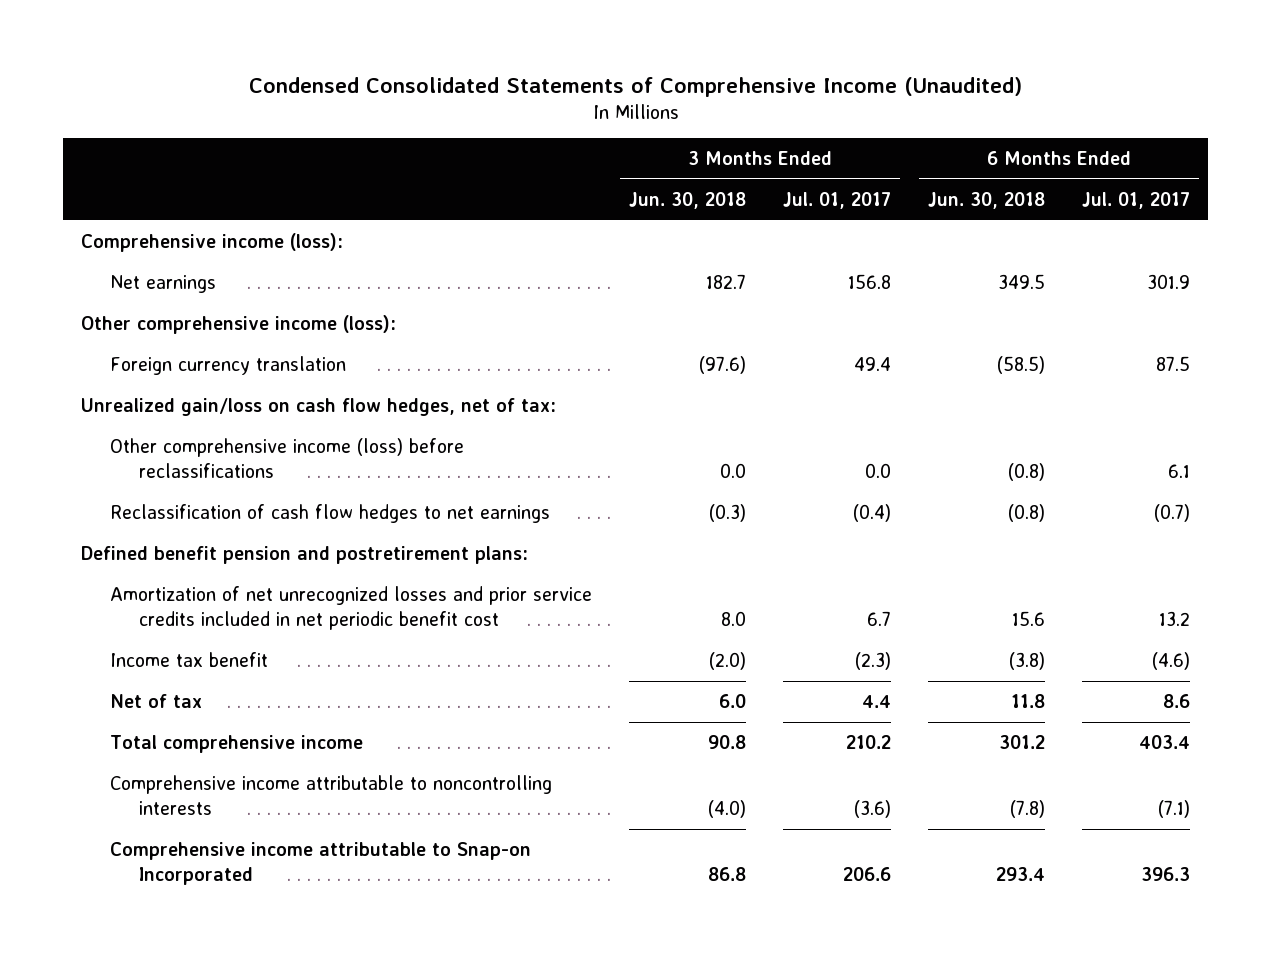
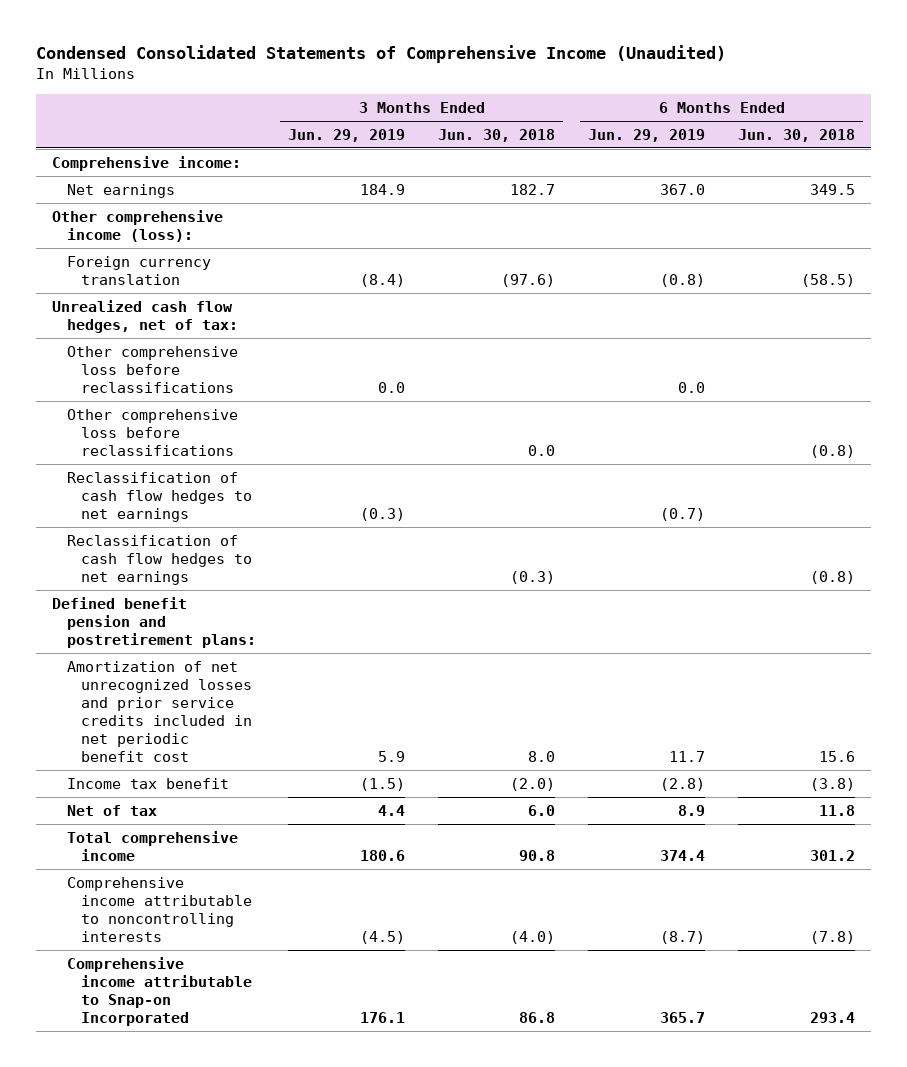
- | 3 Months Ended Jun. 30, 2018 | 3 Months Ended Jul. 01, 2017 | 6 Months Ended Jun. 30, 2018 | 6 Months Ended Jul. 01, 2017
+ | 3 Months Ended Jun. 29, 2019 | 3 Months Ended Jun. 30, 2018 | 6 Months Ended Jun. 29, 2019 | 6 Months Ended Jun. 30, 2018
- Comprehensive income (loss):
+ Comprehensive income:
- Unrealized gain/loss on cash flow hedges, net of tax:
- Other comprehensive income (loss) before reclassifications | 0.0 | 0.0 | (0.8) | 6.1
+ Unrealized cash flow hedges, net of tax:
+ Other comprehensive loss before reclassifications | 0.0 | | 0.0 |
+ Other comprehensive loss before reclassifications | | 0.0 | | (0.8)
+ Reclassification of cash flow hedges to net earnings | (0.3) | | (0.7) |

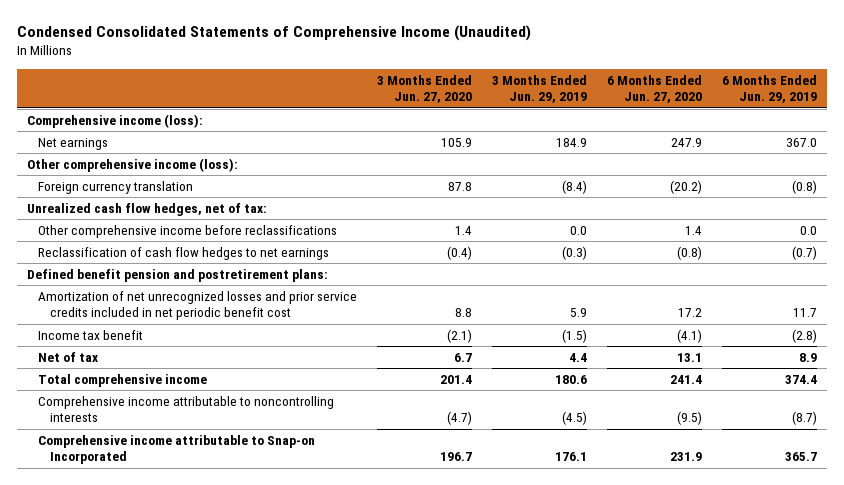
- | 3 Months Ended Jun. 29, 2019 | 3 Months Ended Jun. 30, 2018 | 6 Months Ended Jun. 29, 2019 | 6 Months Ended Jun. 30, 2018
+ | 3 Months Ended Jun. 27, 2020 | 3 Months Ended Jun. 29, 2019 | 6 Months Ended Jun. 27, 2020 | 6 Months Ended Jun. 29, 2019
- Comprehensive income:
+ Comprehensive income (loss):
- Other comprehensive loss before reclassifications | 0.0 | | 0.0 |
- Other comprehensive loss before reclassifications | | 0.0 | | (0.8)
+ Other comprehensive income before reclassifications | 1.4 | 0.0 | 1.4 | 0.0
- Reclassification of cash flow hedges to net earnings | | (0.3) | | (0.8)

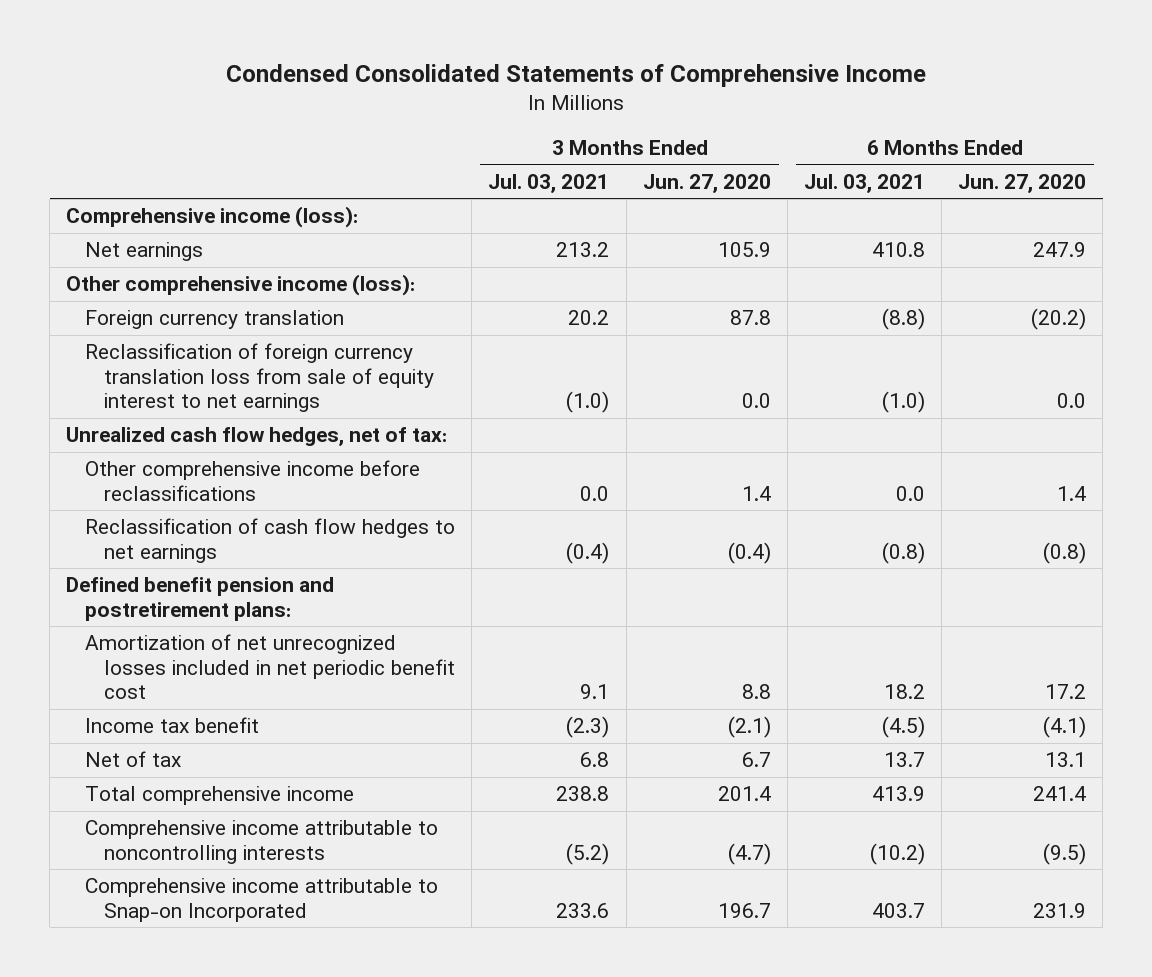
- Condensed Consolidated Statements of Comprehensive Income (Unaudited)
+ Condensed Consolidated Statements of Comprehensive Income
- | 3 Months Ended Jun. 27, 2020 | 3 Months Ended Jun. 29, 2019 | 6 Months Ended Jun. 27, 2020 | 6 Months Ended Jun. 29, 2019
+ | 3 Months Ended Jul. 03, 2021 | 3 Months Ended Jun. 27, 2020 | 6 Months Ended Jul. 03, 2021 | 6 Months Ended Jun. 27, 2020
+ Reclassification of foreign currency translation loss from sale of equity interest to net earnings | (1.0) | 0.0 | (1.0) | 0.0
- Amortization of net unrecognized losses and prior service credits included in net periodic benefit cost | 8.8 | 5.9 | 17.2 | 11.7
+ Amortization of net unrecognized losses included in net periodic benefit cost | 9.1 | 8.8 | 18.2 | 17.2

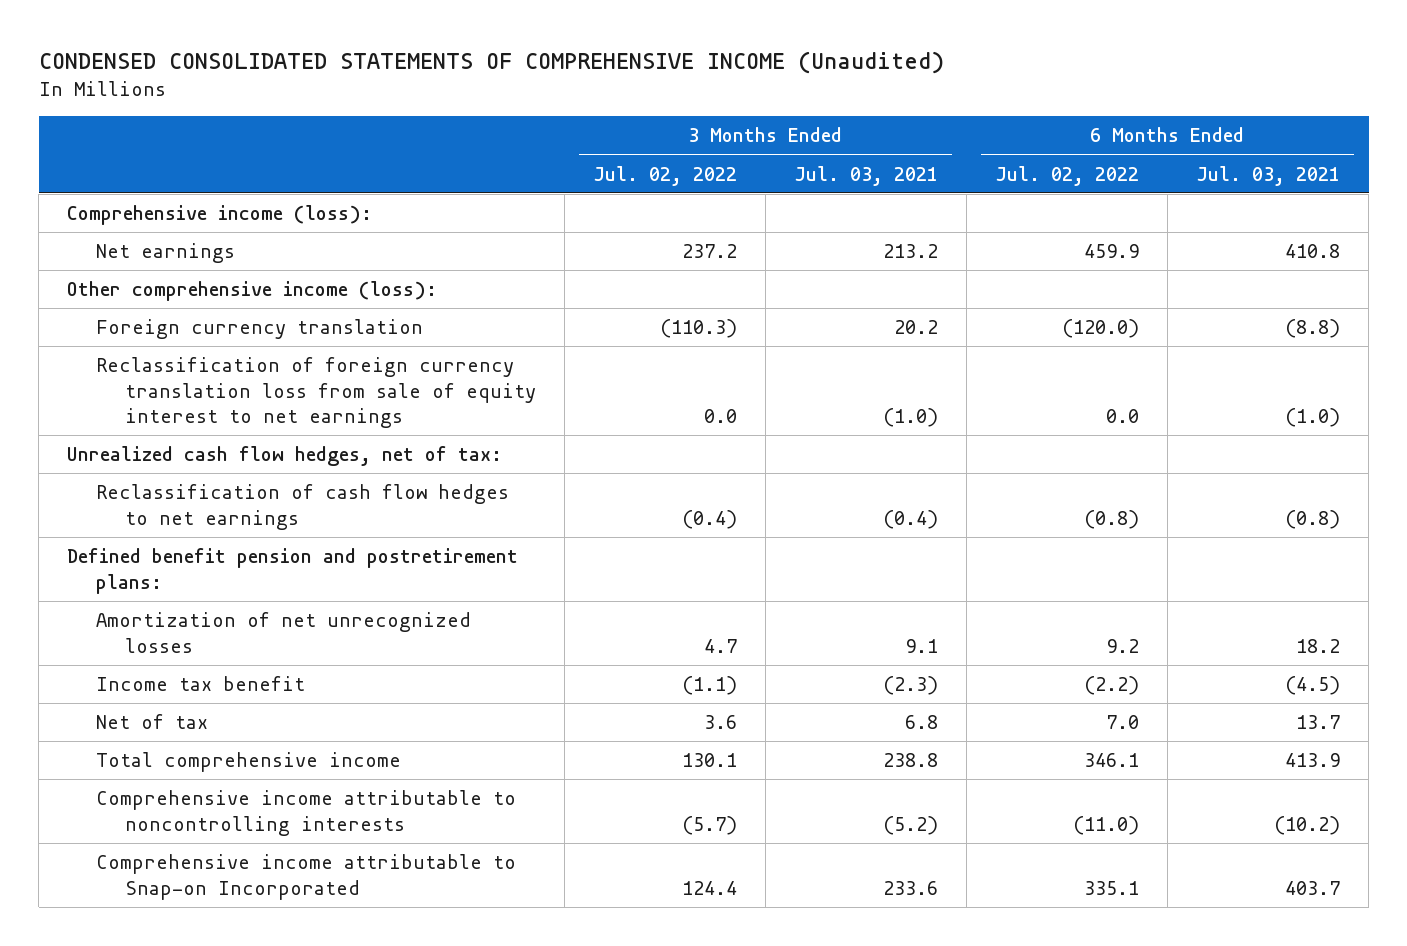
- Condensed Consolidated Statements of Comprehensive Income
+ CONDENSED CONSOLIDATED STATEMENTS OF COMPREHENSIVE INCOME (Unaudited)
- | 3 Months Ended Jul. 03, 2021 | 3 Months Ended Jun. 27, 2020 | 6 Months Ended Jul. 03, 2021 | 6 Months Ended Jun. 27, 2020
+ | 3 Months Ended Jul. 02, 2022 | 3 Months Ended Jul. 03, 2021 | 6 Months Ended Jul. 02, 2022 | 6 Months Ended Jul. 03, 2021
- Other comprehensive income before reclassifications | 0.0 | 1.4 | 0.0 | 1.4
- Amortization of net unrecognized losses included in net periodic benefit cost | 9.1 | 8.8 | 18.2 | 17.2
+ Amortization of net unrecognized losses | 4.7 | 9.1 | 9.2 | 18.2

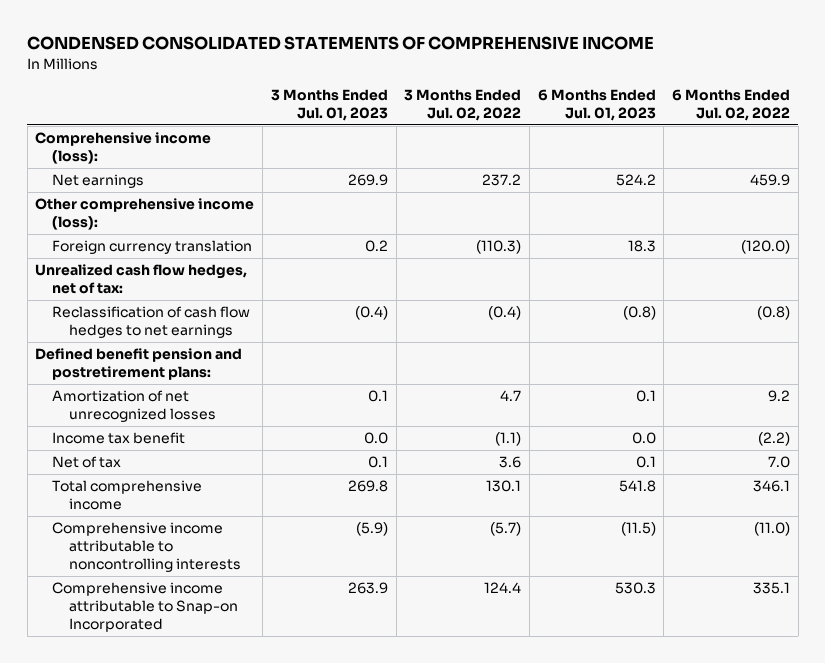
- CONDENSED CONSOLIDATED STATEMENTS OF COMPREHENSIVE INCOME (Unaudited)
+ CONDENSED CONSOLIDATED STATEMENTS OF COMPREHENSIVE INCOME
- | 3 Months Ended Jul. 02, 2022 | 3 Months Ended Jul. 03, 2021 | 6 Months Ended Jul. 02, 2022 | 6 Months Ended Jul. 03, 2021
+ | 3 Months Ended Jul. 01, 2023 | 3 Months Ended Jul. 02, 2022 | 6 Months Ended Jul. 01, 2023 | 6 Months Ended Jul. 02, 2022
- Reclassification of foreign currency translation loss from sale of equity interest to net earnings | 0.0 | (1.0) | 0.0 | (1.0)

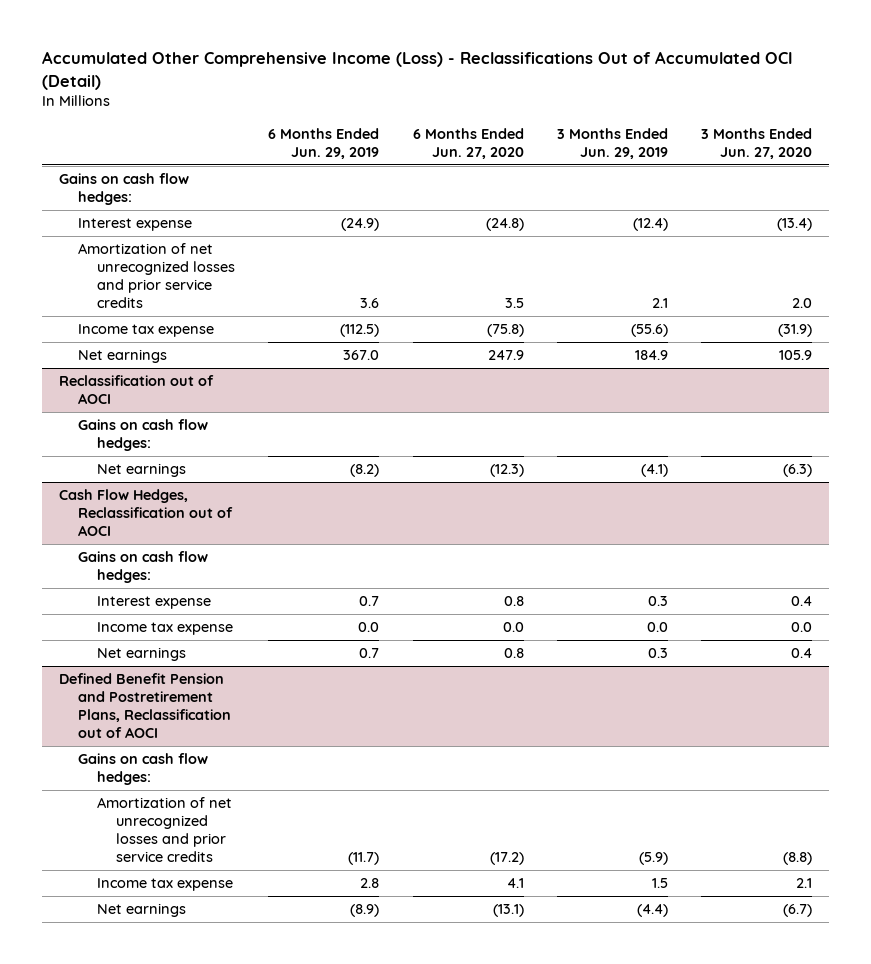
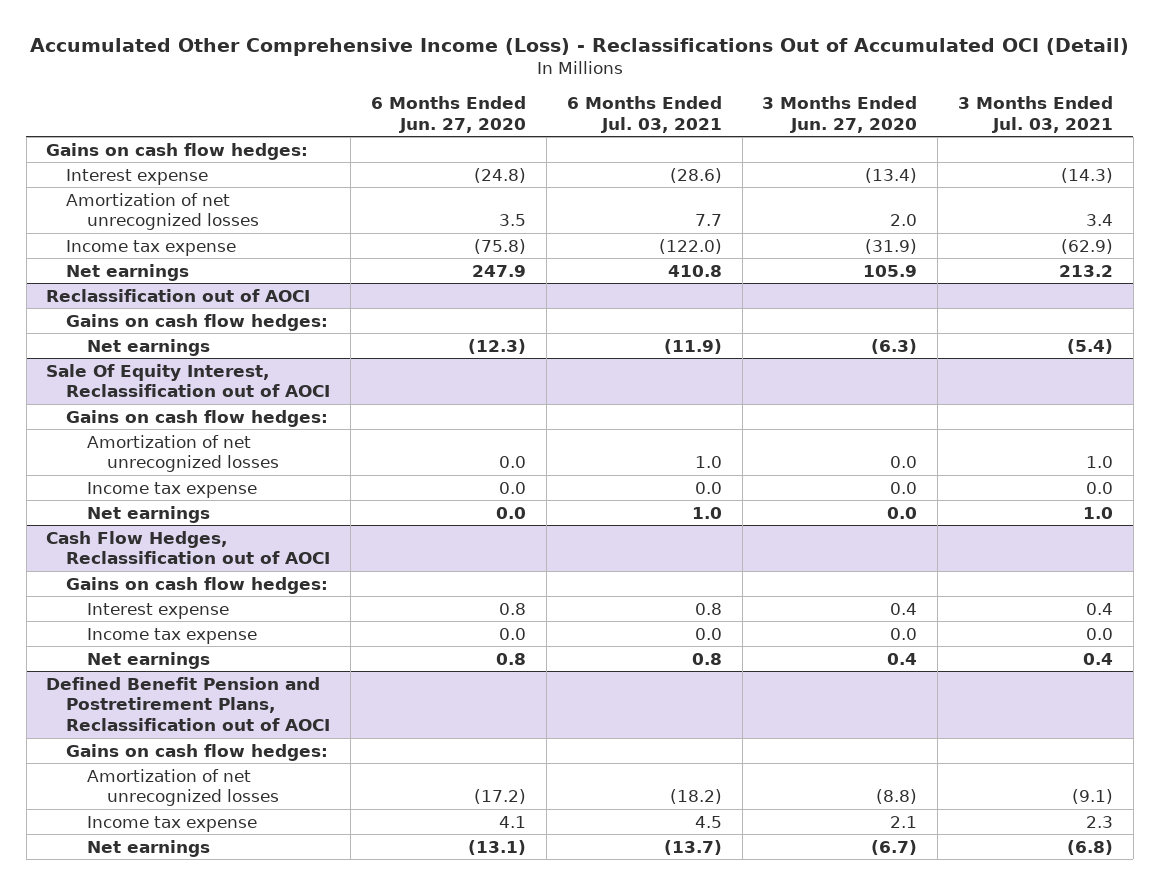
- | 6 Months Ended Jun. 29, 2019 | 6 Months Ended Jun. 27, 2020 | 3 Months Ended Jun. 29, 2019 | 3 Months Ended Jun. 27, 2020
+ | 6 Months Ended Jun. 27, 2020 | 6 Months Ended Jul. 03, 2021 | 3 Months Ended Jun. 27, 2020 | 3 Months Ended Jul. 03, 2021
- Amortization of net unrecognized losses and prior service credits | 3.6 | 3.5 | 2.1 | 2.0
+ Amortization of net unrecognized losses | 3.5 | 7.7 | 2.0 | 3.4
+ Sale Of Equity Interest, Reclassification out of AOCI
+ Gains on cash flow hedges:
+ Amortization of net unrecognized losses | 0.0 | 1.0 | 0.0 | 1.0
+ Income tax expense | 0.0 | 0.0 | 0.0 | 0.0
+ Net earnings | 0.0 | 1.0 | 0.0 | 1.0
@ Defined Benefit Pension and Postretirement Plans, Reclassification out of AOCI
- Amortization of net unrecognized losses and prior service credits | (11.7) | (17.2) | (5.9) | (8.8)
+ Amortization of net unrecognized losses | (17.2) | (18.2) | (8.8) | (9.1)

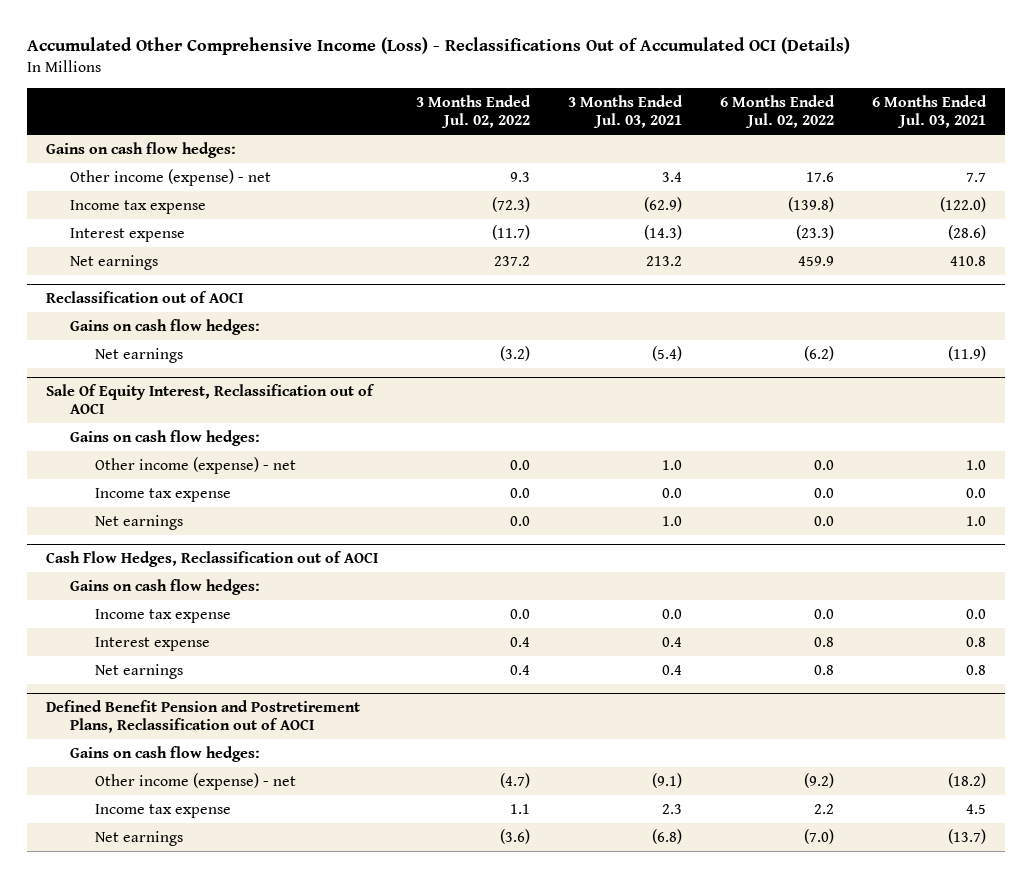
- Accumulated Other Comprehensive Income (Loss) - Reclassifications Out of Accumulated OCI (Detail)
+ Accumulated Other Comprehensive Income (Loss) - Reclassifications Out of Accumulated OCI (Details)
- | 6 Months Ended Jun. 27, 2020 | 6 Months Ended Jul. 03, 2021 | 3 Months Ended Jun. 27, 2020 | 3 Months Ended Jul. 03, 2021
+ | 3 Months Ended Jul. 02, 2022 | 3 Months Ended Jul. 03, 2021 | 6 Months Ended Jul. 02, 2022 | 6 Months Ended Jul. 03, 2021
- Amortization of net unrecognized losses | 3.5 | 7.7 | 2.0 | 3.4
+ Other income (expense) - net | 9.3 | 3.4 | 17.6 | 7.7
moved down: Interest expense | (11.7) | (14.3) | (23.3) | (28.6)
@ Sale Of Equity Interest, Reclassification out of AOCI
- Amortization of net unrecognized losses | 0.0 | 1.0 | 0.0 | 1.0
+ Other income (expense) - net | 0.0 | 1.0 | 0.0 | 1.0
@ Cash Flow Hedges, Reclassification out of AOCI
moved down: Interest expense | 0.4 | 0.4 | 0.8 | 0.8
@ Defined Benefit Pension and Postretirement Plans, Reclassification out of AOCI
- Amortization of net unrecognized losses | (17.2) | (18.2) | (8.8) | (9.1)
+ Other income (expense) - net | (4.7) | (9.1) | (9.2) | (18.2)

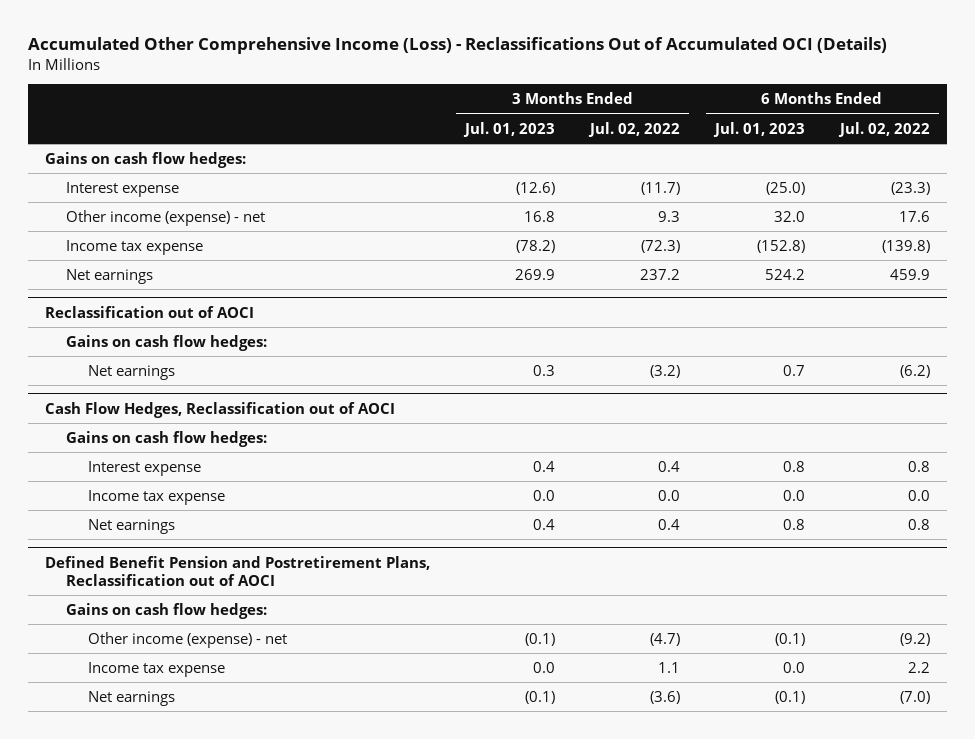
- | 3 Months Ended Jul. 02, 2022 | 3 Months Ended Jul. 03, 2021 | 6 Months Ended Jul. 02, 2022 | 6 Months Ended Jul. 03, 2021
+ | 3 Months Ended Jul. 01, 2023 | 3 Months Ended Jul. 02, 2022 | 6 Months Ended Jul. 01, 2023 | 6 Months Ended Jul. 02, 2022
moved up: Interest expense | (12.6) | (11.7) | (25.0) | (23.3)
- Sale Of Equity Interest, Reclassification out of AOCI
- Gains on cash flow hedges:
- Other income (expense) - net | 0.0 | 1.0 | 0.0 | 1.0
- Income tax expense | 0.0 | 0.0 | 0.0 | 0.0
- Net earnings | 0.0 | 1.0 | 0.0 | 1.0
@ Cash Flow Hedges, Reclassification out of AOCI
moved down: Income tax expense | 0.0 | 0.0 | 0.0 | 0.0

